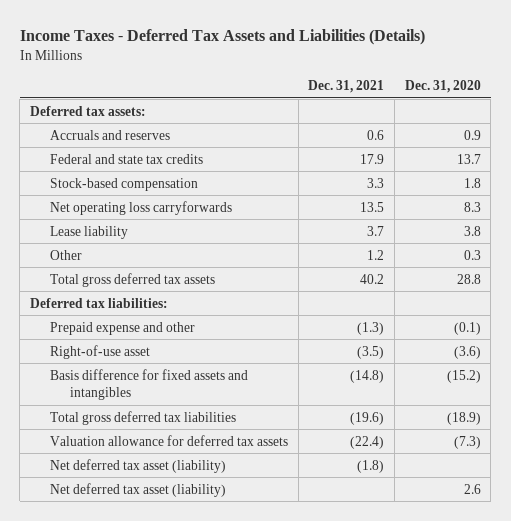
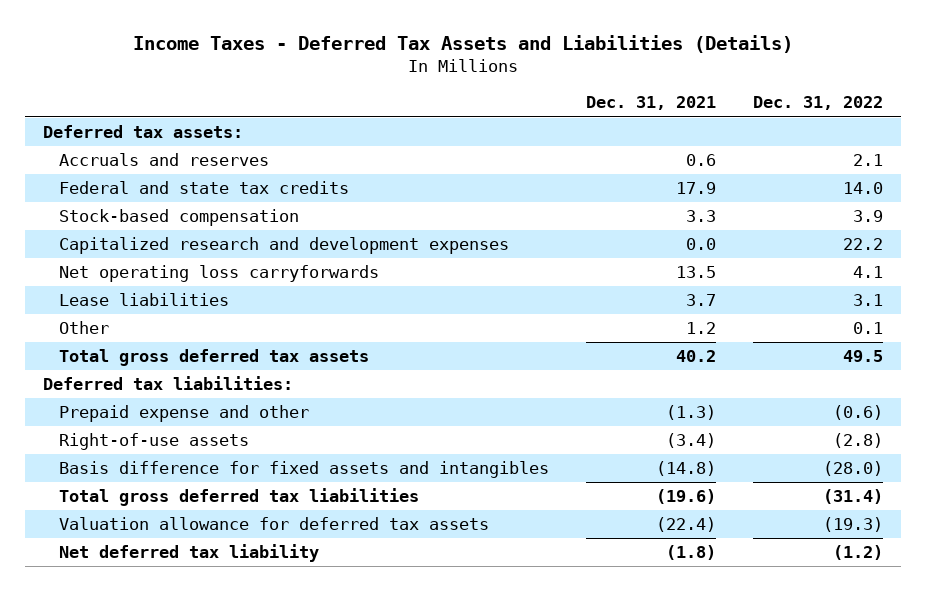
- | Dec. 31, 2021 | Dec. 31, 2020
+ | Dec. 31, 2021 | Dec. 31, 2022
+ Capitalized research and development expenses | 0.0 | 22.2
- Lease liability | 3.7 | 3.8
+ Lease liabilities | 3.7 | 3.1
- Right-of-use asset | (3.5) | (3.6)
+ Right-of-use assets | (3.4) | (2.8)
- Net deferred tax asset (liability) | (1.8) |
- Net deferred tax asset (liability) | | 2.6
+ Net deferred tax liability | (1.8) | (1.2)

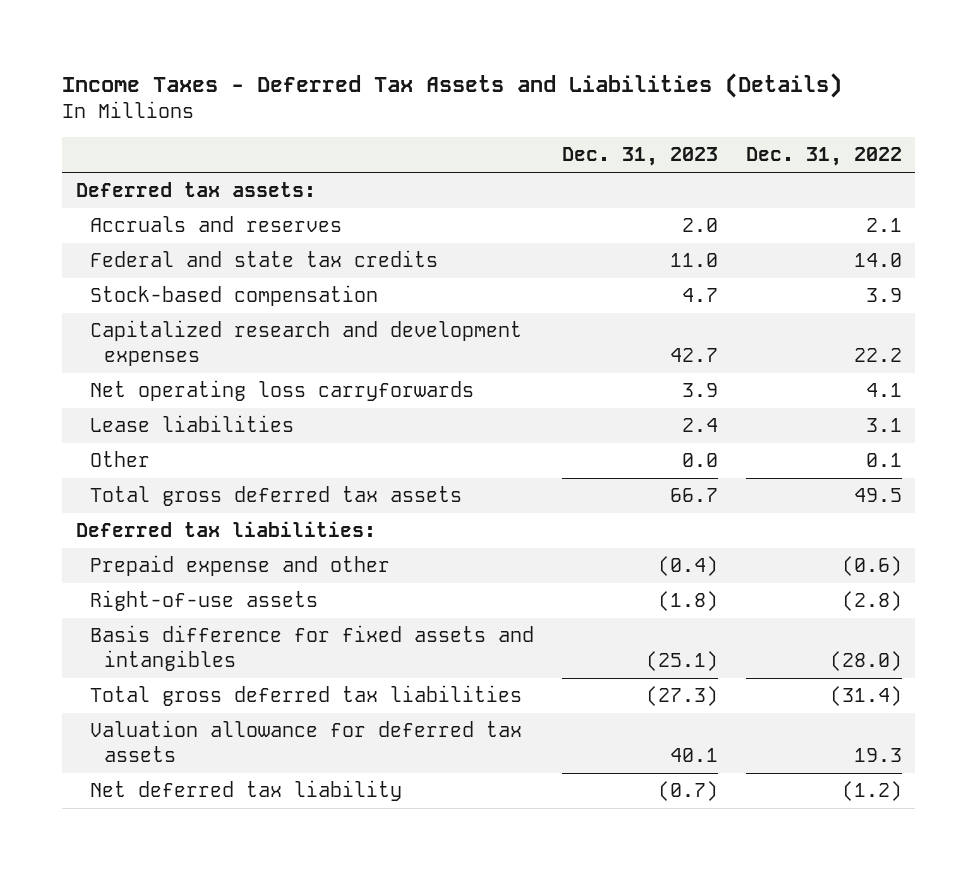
- | Dec. 31, 2021 | Dec. 31, 2022
+ | Dec. 31, 2023 | Dec. 31, 2022
- Valuation allowance for deferred tax assets | (22.4) | (19.3)
+ Valuation allowance for deferred tax assets | 40.1 | 19.3

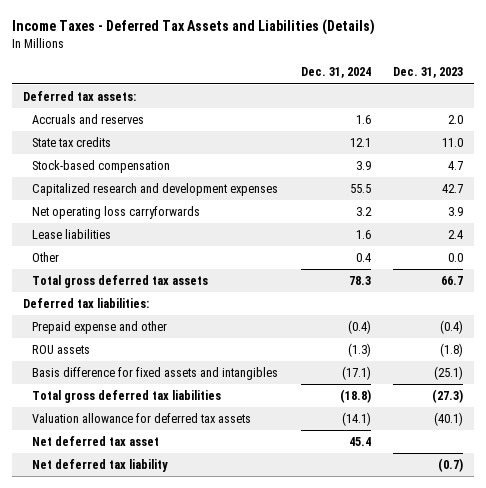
- | Dec. 31, 2023 | Dec. 31, 2022
+ | Dec. 31, 2024 | Dec. 31, 2023
- Federal and state tax credits | 11.0 | 14.0
+ State tax credits | 12.1 | 11.0
- Right-of-use assets | (1.8) | (2.8)
+ ROU assets | (1.3) | (1.8)
- Valuation allowance for deferred tax assets | 40.1 | 19.3
+ Valuation allowance for deferred tax assets | (14.1) | (40.1)
+ Net deferred tax asset | 45.4 |

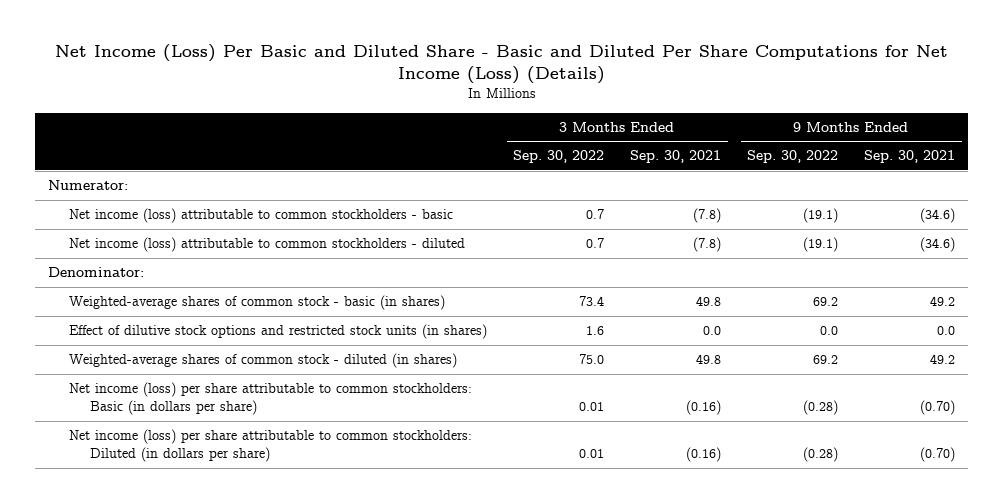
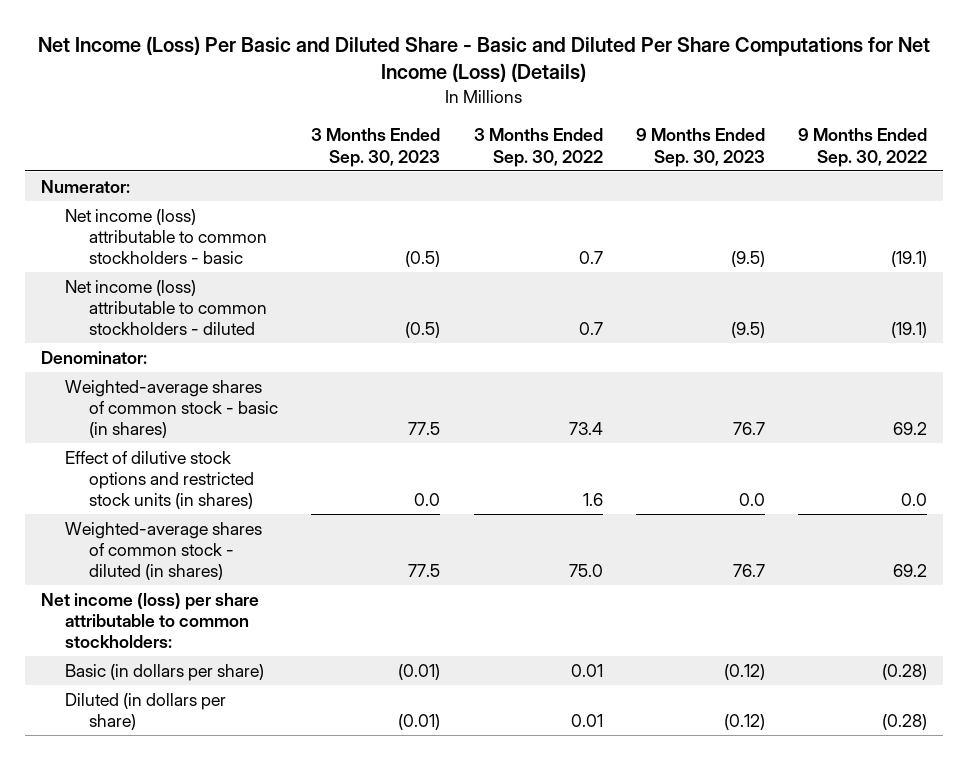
- | 3 Months Ended Sep. 30, 2022 | 3 Months Ended Sep. 30, 2021 | 9 Months Ended Sep. 30, 2022 | 9 Months Ended Sep. 30, 2021
+ | 3 Months Ended Sep. 30, 2023 | 3 Months Ended Sep. 30, 2022 | 9 Months Ended Sep. 30, 2023 | 9 Months Ended Sep. 30, 2022
- Net income (loss) per share attributable to common stockholders: Basic (in dollars per share) | 0.01 | (0.16) | (0.28) | (0.70)
- Net income (loss) per share attributable to common stockholders: Diluted (in dollars per share) | 0.01 | (0.16) | (0.28) | (0.70)
+ Net income (loss) per share attributable to common stockholders:
+ Basic (in dollars per share) | (0.01) | 0.01 | (0.12) | (0.28)
+ Diluted (in dollars per share) | (0.01) | 0.01 | (0.12) | (0.28)

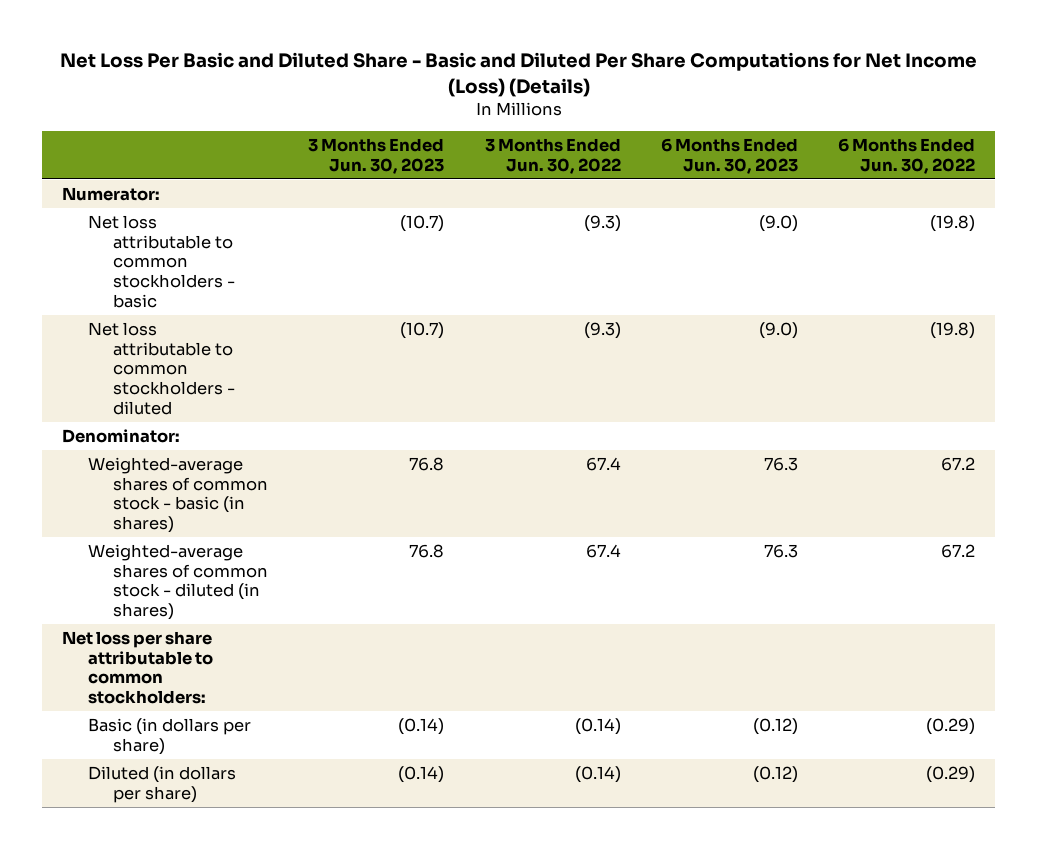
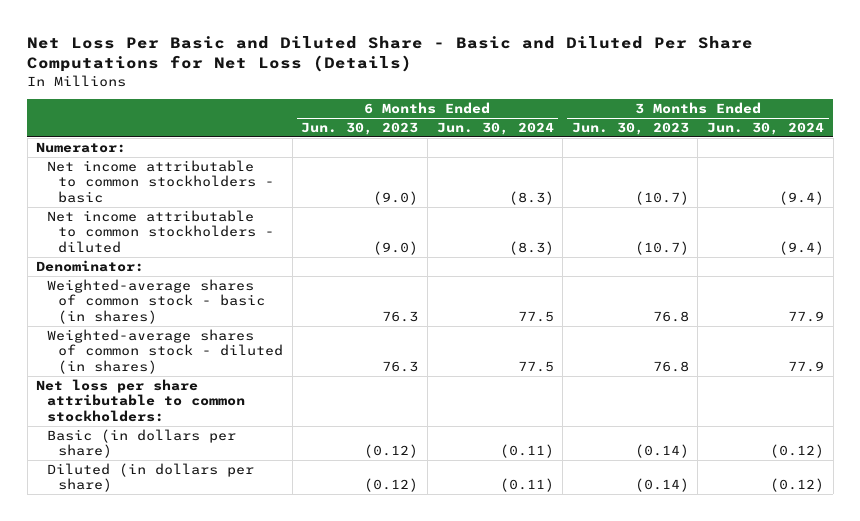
- Net Loss Per Basic and Diluted Share - Basic and Diluted Per Share Computations for Net Income (Loss) (Details)
+ Net Loss Per Basic and Diluted Share - Basic and Diluted Per Share Computations for Net Loss (Details)
- | 3 Months Ended Jun. 30, 2023 | 3 Months Ended Jun. 30, 2022 | 6 Months Ended Jun. 30, 2023 | 6 Months Ended Jun. 30, 2022
+ | 6 Months Ended Jun. 30, 2023 | 6 Months Ended Jun. 30, 2024 | 3 Months Ended Jun. 30, 2023 | 3 Months Ended Jun. 30, 2024
- Net loss attributable to common stockholders - basic | (10.7) | (9.3) | (9.0) | (19.8)
- Net loss attributable to common stockholders - diluted | (10.7) | (9.3) | (9.0) | (19.8)
+ Net income attributable to common stockholders - basic | (9.0) | (8.3) | (10.7) | (9.4)
+ Net income attributable to common stockholders - diluted | (9.0) | (8.3) | (10.7) | (9.4)

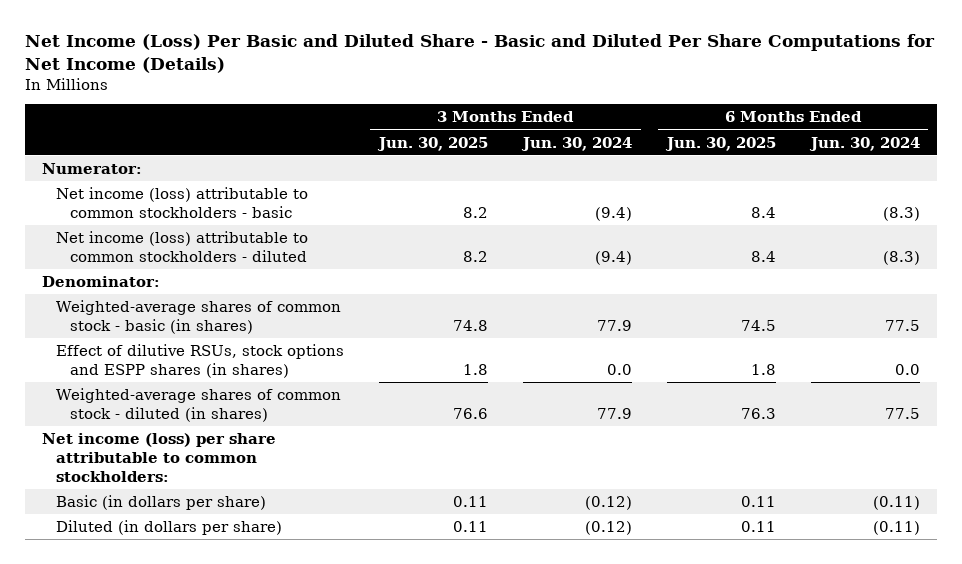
- Net Loss Per Basic and Diluted Share - Basic and Diluted Per Share Computations for Net Loss (Details)
+ Net Income (Loss) Per Basic and Diluted Share - Basic and Diluted Per Share Computations for Net Income (Details)
- | 6 Months Ended Jun. 30, 2023 | 6 Months Ended Jun. 30, 2024 | 3 Months Ended Jun. 30, 2023 | 3 Months Ended Jun. 30, 2024
+ | 3 Months Ended Jun. 30, 2025 | 3 Months Ended Jun. 30, 2024 | 6 Months Ended Jun. 30, 2025 | 6 Months Ended Jun. 30, 2024
- Net income attributable to common stockholders - basic | (9.0) | (8.3) | (10.7) | (9.4)
- Net income attributable to common stockholders - diluted | (9.0) | (8.3) | (10.7) | (9.4)
+ Net income (loss) attributable to common stockholders - basic | 8.2 | (9.4) | 8.4 | (8.3)
+ Net income (loss) attributable to common stockholders - diluted | 8.2 | (9.4) | 8.4 | (8.3)
+ Effect of dilutive RSUs, stock options and ESPP shares (in shares) | 1.8 | 0.0 | 1.8 | 0.0
- Net loss per share attributable to common stockholders:
+ Net income (loss) per share attributable to common stockholders:

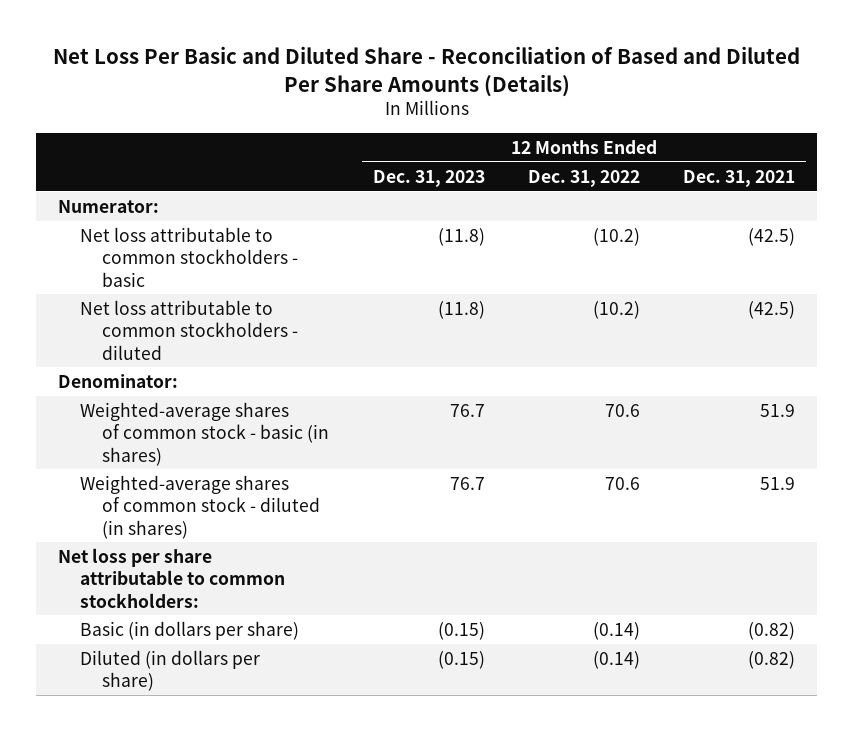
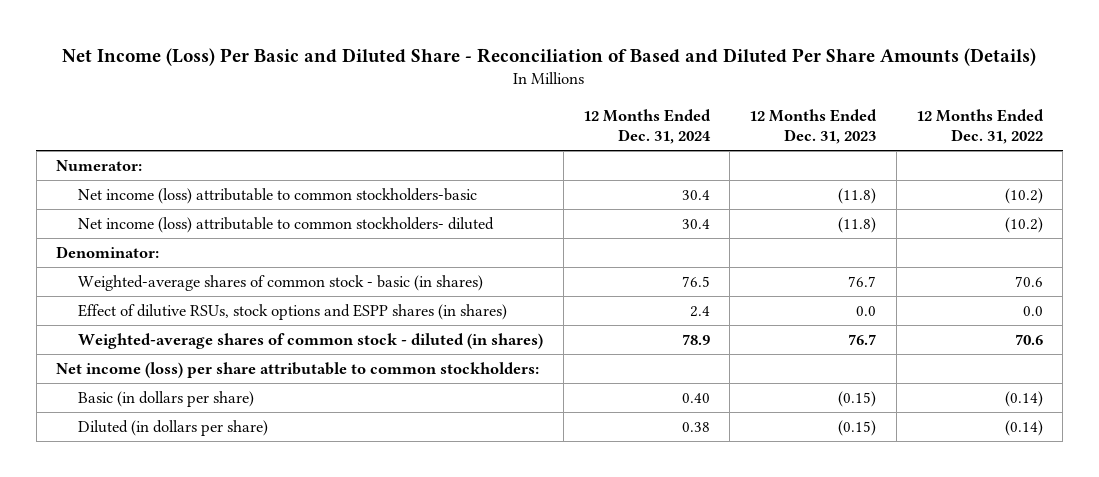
- Net Loss Per Basic and Diluted Share - Reconciliation of Based and Diluted Per Share Amounts (Details)
+ Net Income (Loss) Per Basic and Diluted Share - Reconciliation of Based and Diluted Per Share Amounts (Details)
- | 12 Months Ended Dec. 31, 2023 | 12 Months Ended Dec. 31, 2022 | 12 Months Ended Dec. 31, 2021
+ | 12 Months Ended Dec. 31, 2024 | 12 Months Ended Dec. 31, 2023 | 12 Months Ended Dec. 31, 2022
- Net loss attributable to common stockholders - basic | (11.8) | (10.2) | (42.5)
- Net loss attributable to common stockholders - diluted | (11.8) | (10.2) | (42.5)
+ Net income (loss) attributable to common stockholders-basic | 30.4 | (11.8) | (10.2)
+ Net income (loss) attributable to common stockholders- diluted | 30.4 | (11.8) | (10.2)
+ Effect of dilutive RSUs, stock options and ESPP shares (in shares) | 2.4 | 0.0 | 0.0
- Net loss per share attributable to common stockholders:
+ Net income (loss) per share attributable to common stockholders:

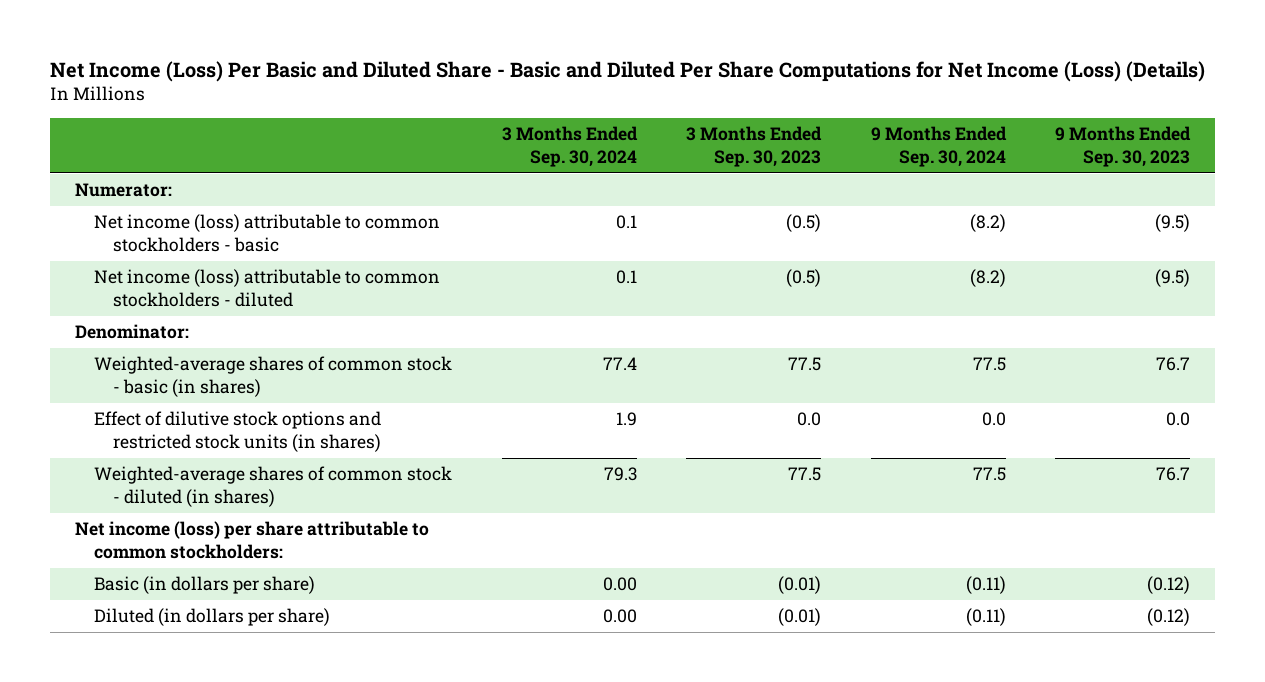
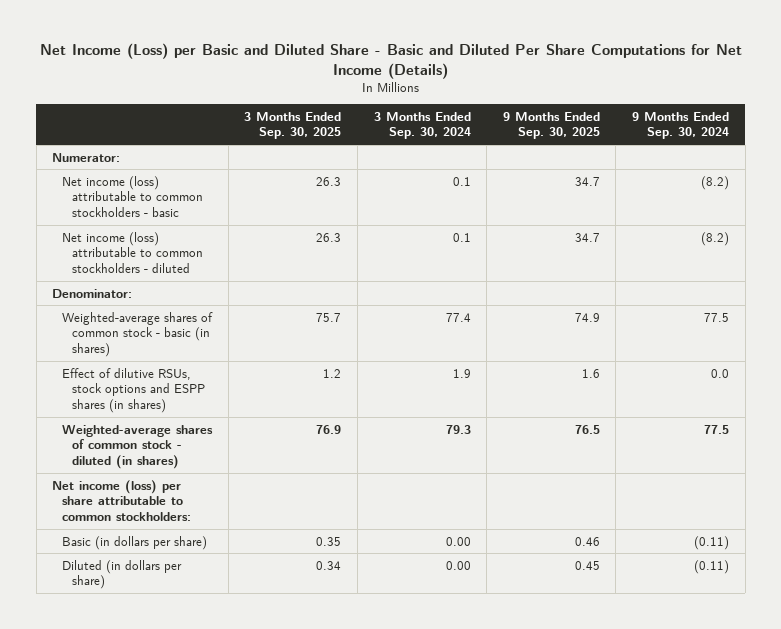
- Net Income (Loss) Per Basic and Diluted Share - Basic and Diluted Per Share Computations for Net Income (Loss) (Details)
+ Net Income (Loss) per Basic and Diluted Share - Basic and Diluted Per Share Computations for Net Income (Details)
- | 3 Months Ended Sep. 30, 2024 | 3 Months Ended Sep. 30, 2023 | 9 Months Ended Sep. 30, 2024 | 9 Months Ended Sep. 30, 2023
+ | 3 Months Ended Sep. 30, 2025 | 3 Months Ended Sep. 30, 2024 | 9 Months Ended Sep. 30, 2025 | 9 Months Ended Sep. 30, 2024
- Effect of dilutive stock options and restricted stock units (in shares) | 1.9 | 0.0 | 0.0 | 0.0
+ Effect of dilutive RSUs, stock options and ESPP shares (in shares) | 1.2 | 1.9 | 1.6 | 0.0

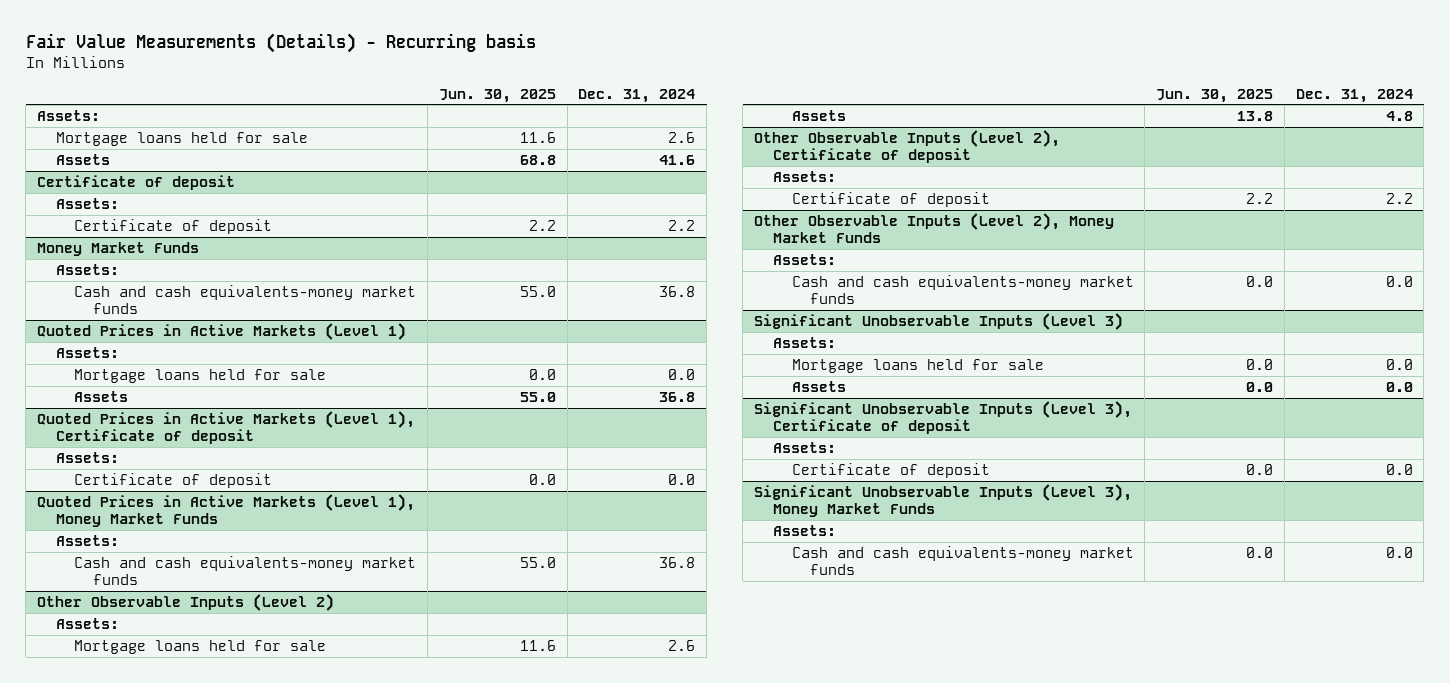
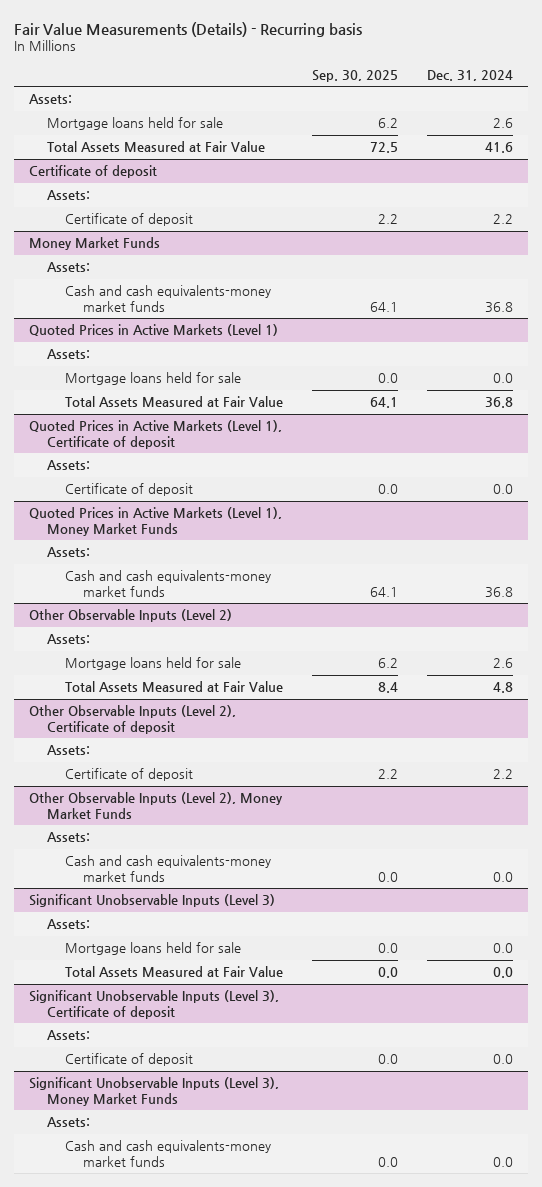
- | Jun. 30, 2025 | Dec. 31, 2024
+ | Sep. 30, 2025 | Dec. 31, 2024
- Assets | 68.8 | 41.6
+ Total Assets Measured at Fair Value | 72.5 | 41.6
@ Quoted Prices in Active Markets (Level 1)
- Assets | 55.0 | 36.8
+ Total Assets Measured at Fair Value | 64.1 | 36.8
@ Other Observable Inputs (Level 2)
- Assets | 13.8 | 4.8
+ Total Assets Measured at Fair Value | 8.4 | 4.8
@ Significant Unobservable Inputs (Level 3)
- Assets | 0.0 | 0.0
+ Total Assets Measured at Fair Value | 0.0 | 0.0

